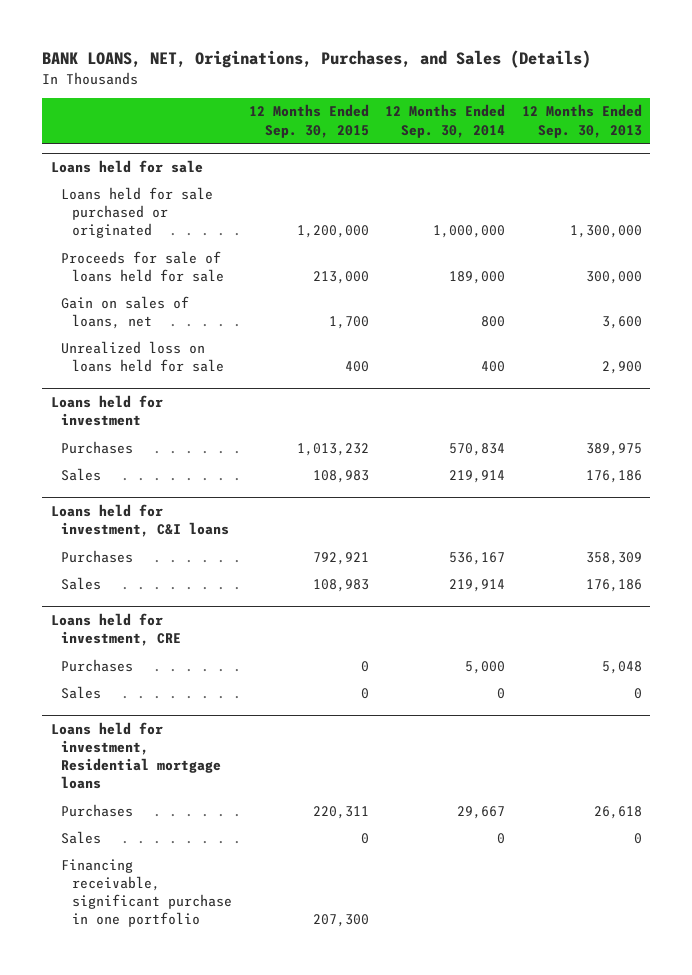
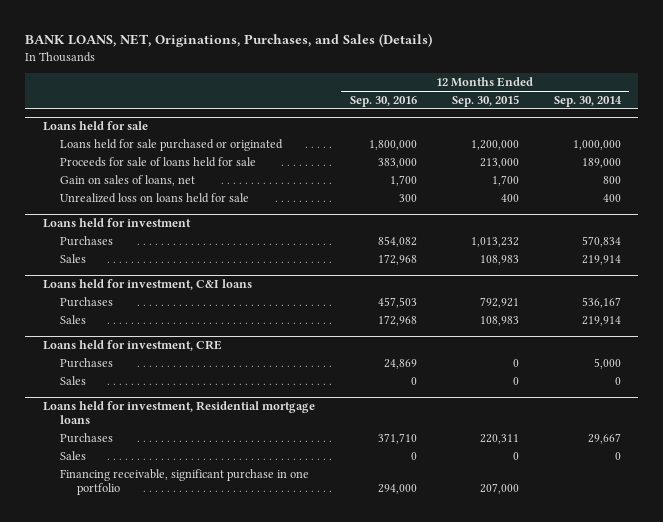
- | 12 Months Ended Sep. 30, 2015 | 12 Months Ended Sep. 30, 2014 | 12 Months Ended Sep. 30, 2013
+ | 12 Months Ended Sep. 30, 2016 | 12 Months Ended Sep. 30, 2015 | 12 Months Ended Sep. 30, 2014
@ Loans held for investment, Residential mortgage loans
- Financing receivable, significant purchase in one portfolio | 207,300 | |
+ Financing receivable, significant purchase in one portfolio | 294,000 | 207,000 |

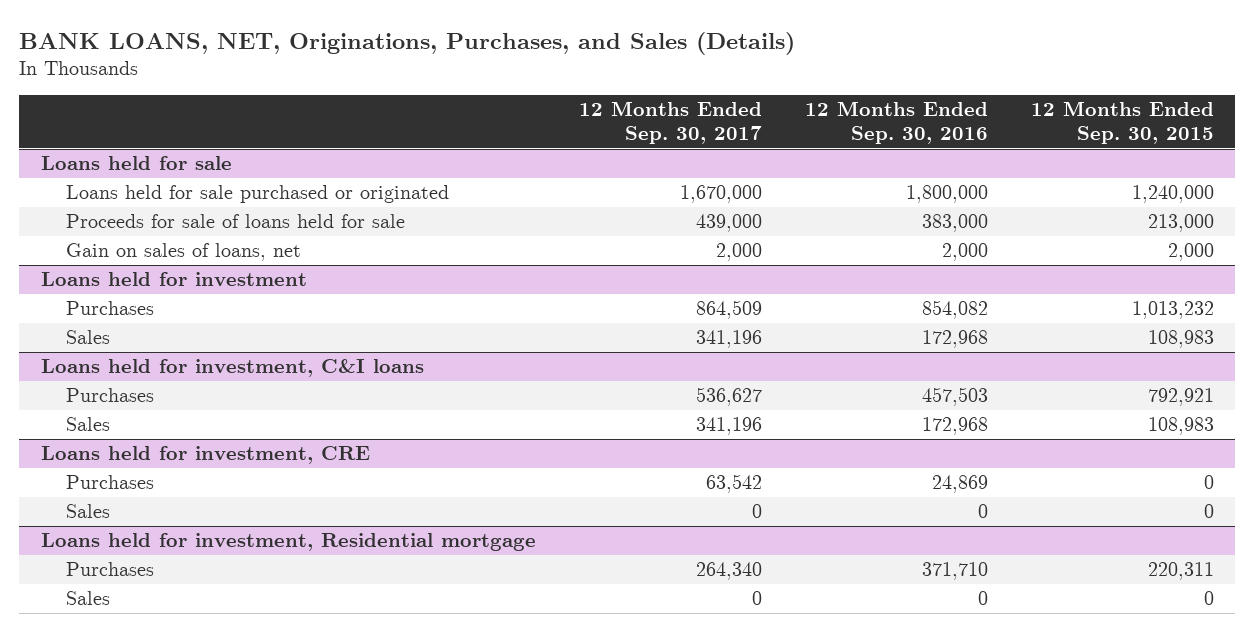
- | 12 Months Ended Sep. 30, 2016 | 12 Months Ended Sep. 30, 2015 | 12 Months Ended Sep. 30, 2014
+ | 12 Months Ended Sep. 30, 2017 | 12 Months Ended Sep. 30, 2016 | 12 Months Ended Sep. 30, 2015
@ Loans held for sale
- Loans held for sale purchased or originated | 1,800,000 | 1,200,000 | 1,000,000
+ Loans held for sale purchased or originated | 1,670,000 | 1,800,000 | 1,240,000
- Gain on sales of loans, net | 1,700 | 1,700 | 800
- Unrealized loss on loans held for sale | 300 | 400 | 400
+ Gain on sales of loans, net | 2,000 | 2,000 | 2,000
- Loans held for investment, Residential mortgage loans
+ Loans held for investment, Residential mortgage
- Financing receivable, significant purchase in one portfolio | 294,000 | 207,000 |

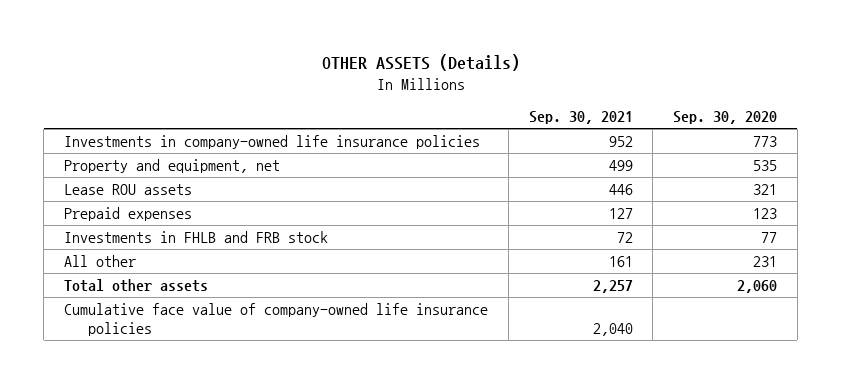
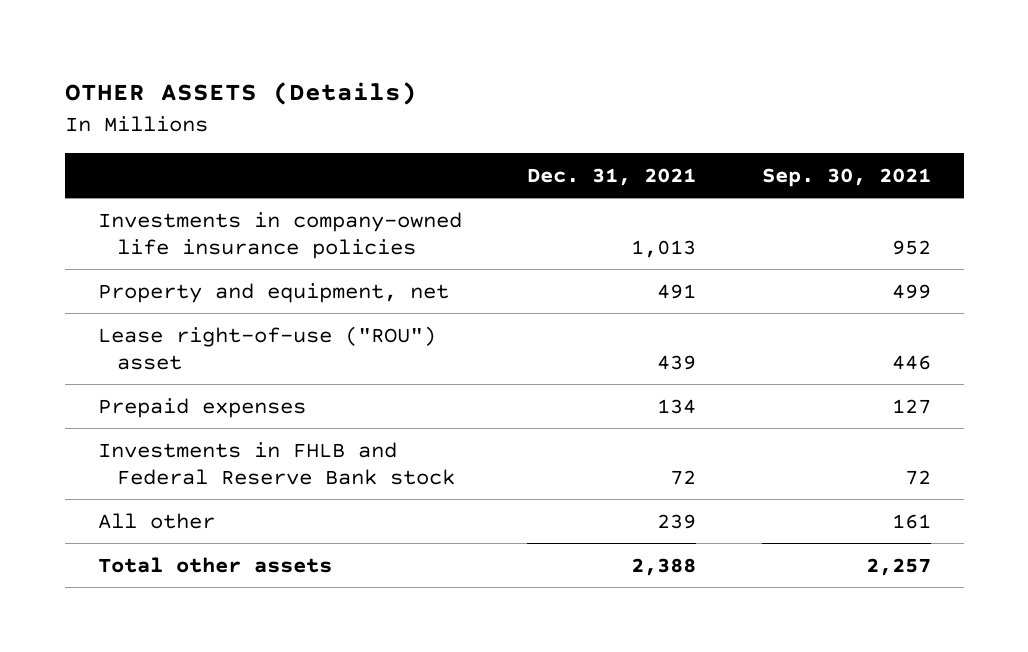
- | Sep. 30, 2021 | Sep. 30, 2020
+ | Dec. 31, 2021 | Sep. 30, 2021
- Lease ROU assets | 446 | 321
+ Lease right-of-use ("ROU") asset | 439 | 446
- Investments in FHLB and FRB stock | 72 | 77
+ Investments in FHLB and Federal Reserve Bank stock | 72 | 72
- Cumulative face value of company-owned life insurance policies | 2,040 |

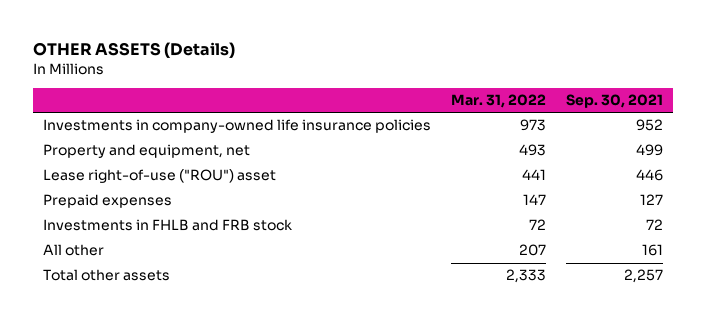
- | Dec. 31, 2021 | Sep. 30, 2021
+ | Mar. 31, 2022 | Sep. 30, 2021
- Investments in FHLB and Federal Reserve Bank stock | 72 | 72
+ Investments in FHLB and FRB stock | 72 | 72

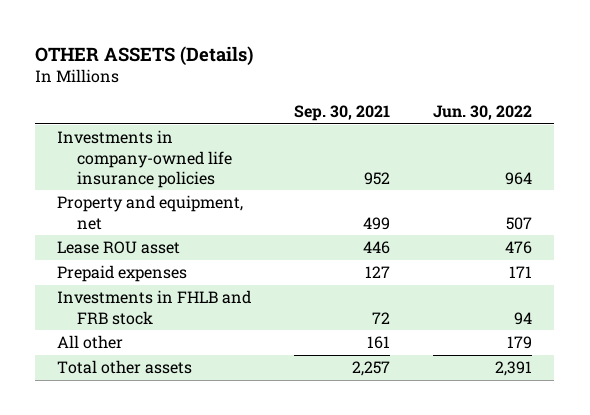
- | Mar. 31, 2022 | Sep. 30, 2021
+ | Sep. 30, 2021 | Jun. 30, 2022
- Lease right-of-use ("ROU") asset | 441 | 446
+ Lease ROU asset | 446 | 476

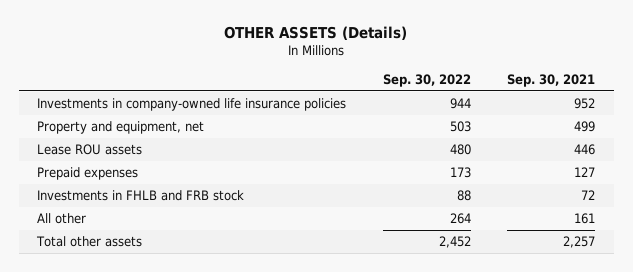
- | Sep. 30, 2021 | Jun. 30, 2022
+ | Sep. 30, 2022 | Sep. 30, 2021
- Lease ROU asset | 446 | 476
+ Lease ROU assets | 480 | 446

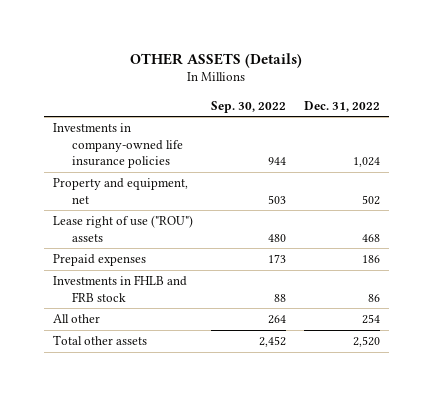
- | Sep. 30, 2022 | Sep. 30, 2021
+ | Sep. 30, 2022 | Dec. 31, 2022
- Lease ROU assets | 480 | 446
+ Lease right of use ("ROU") assets | 480 | 468

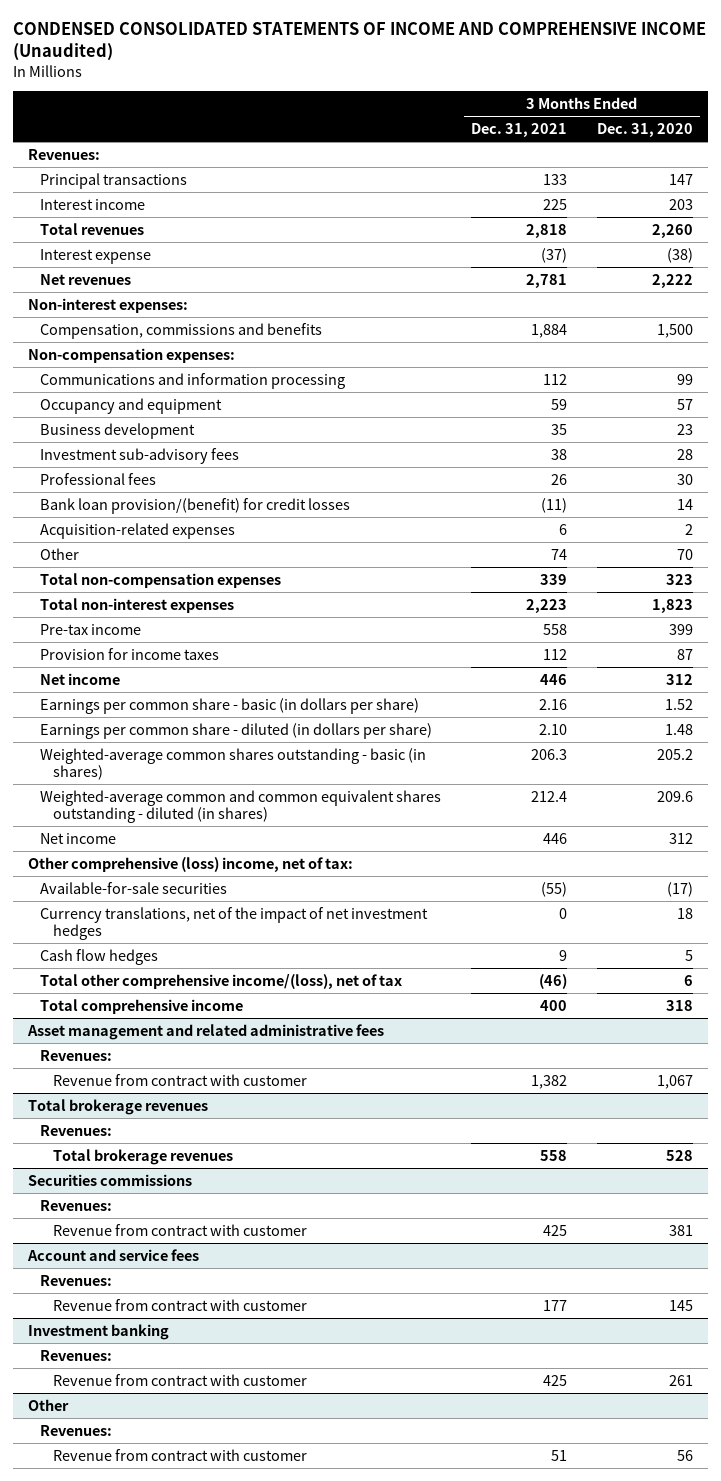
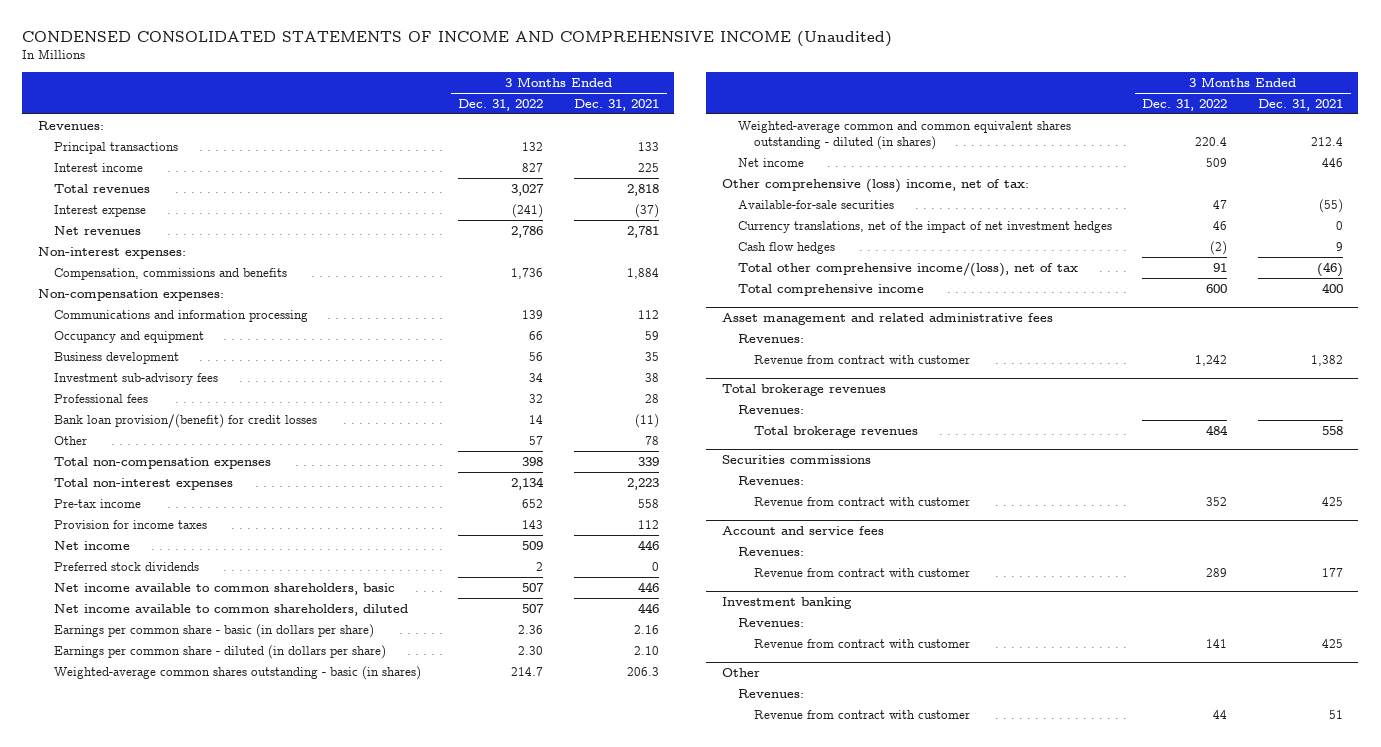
- | 3 Months Ended Dec. 31, 2021 | 3 Months Ended Dec. 31, 2020
+ | 3 Months Ended Dec. 31, 2022 | 3 Months Ended Dec. 31, 2021
- Professional fees | 26 | 30
+ Professional fees | 32 | 28
- Acquisition-related expenses | 6 | 2
- Other | 74 | 70
+ Other | 57 | 78
+ Preferred stock dividends | 2 | 0
+ Net income available to common shareholders, basic | 507 | 446
+ Net income available to common shareholders, diluted | 507 | 446

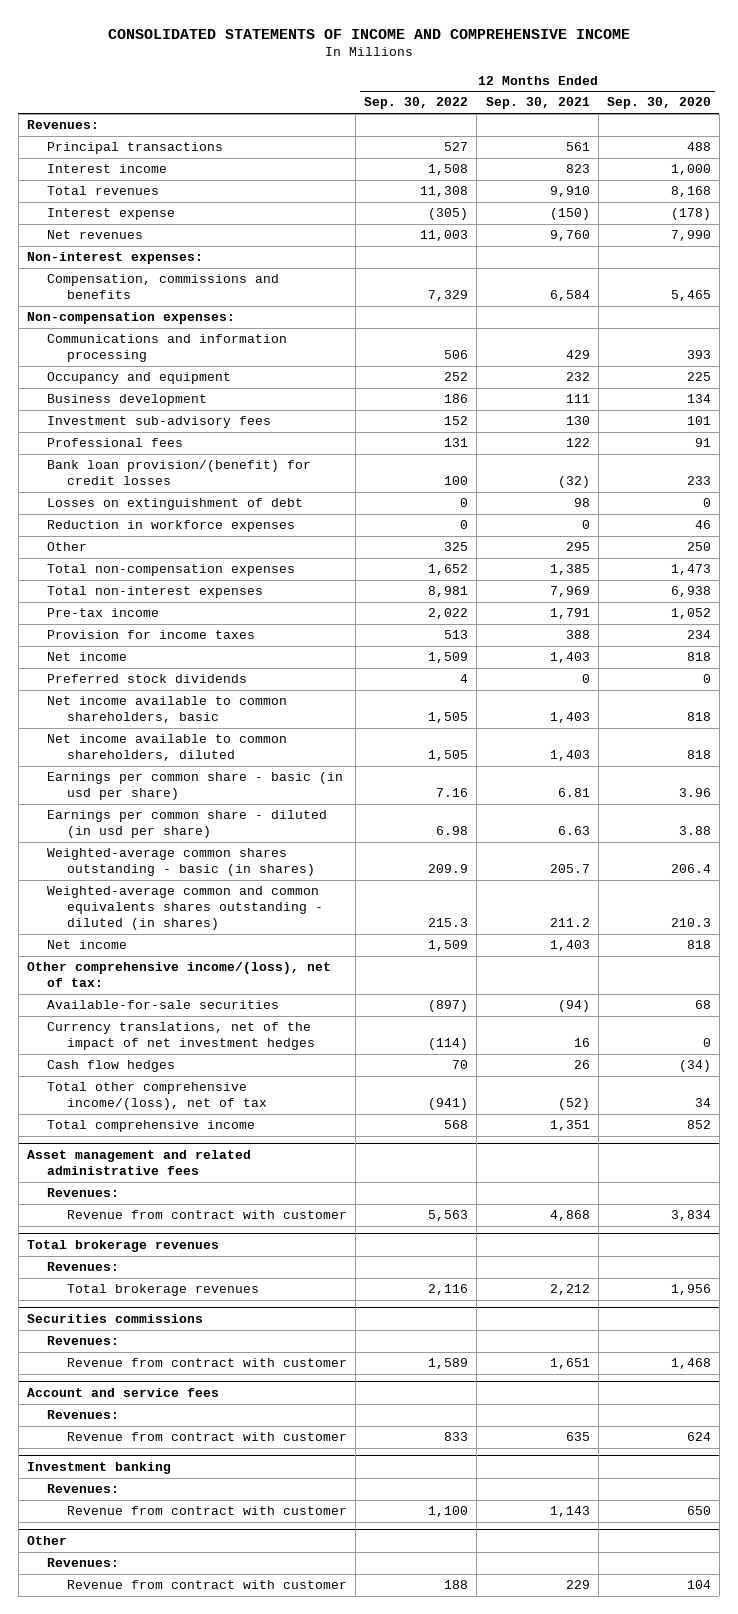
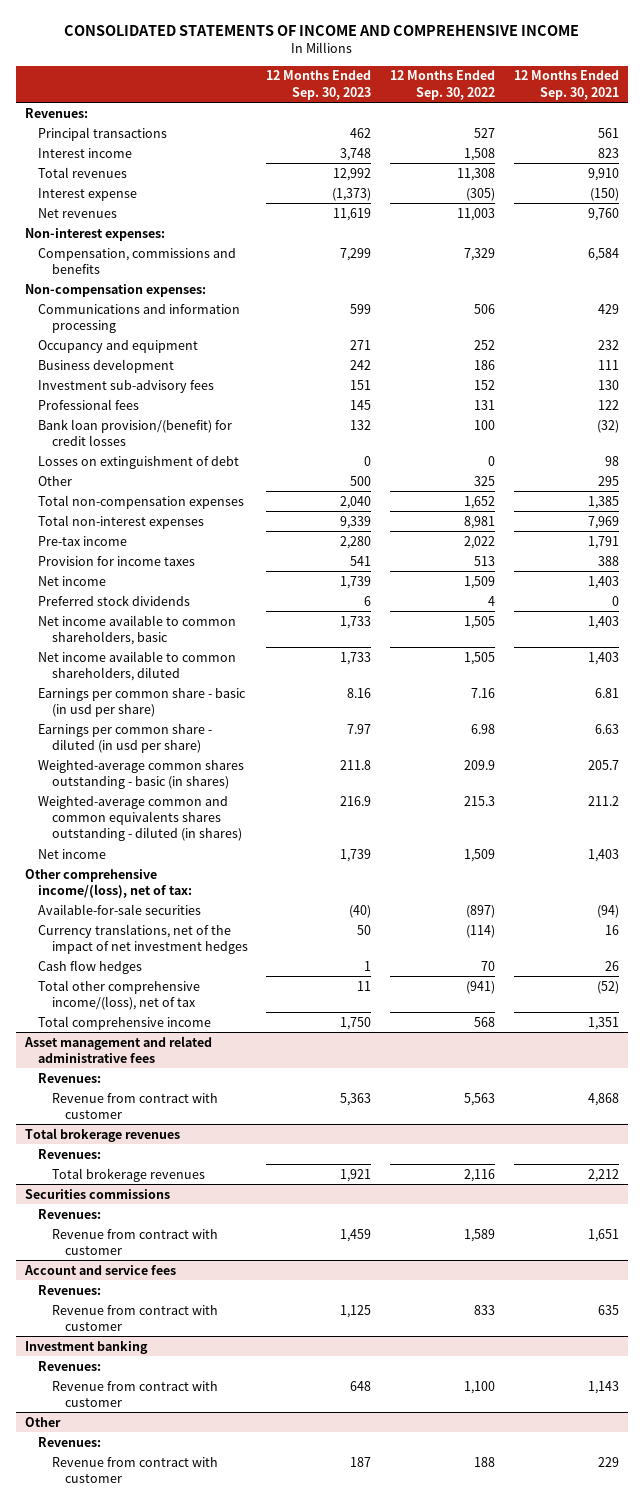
- | 12 Months Ended Sep. 30, 2022 | 12 Months Ended Sep. 30, 2021 | 12 Months Ended Sep. 30, 2020
+ | 12 Months Ended Sep. 30, 2023 | 12 Months Ended Sep. 30, 2022 | 12 Months Ended Sep. 30, 2021
- Reduction in workforce expenses | 0 | 0 | 46

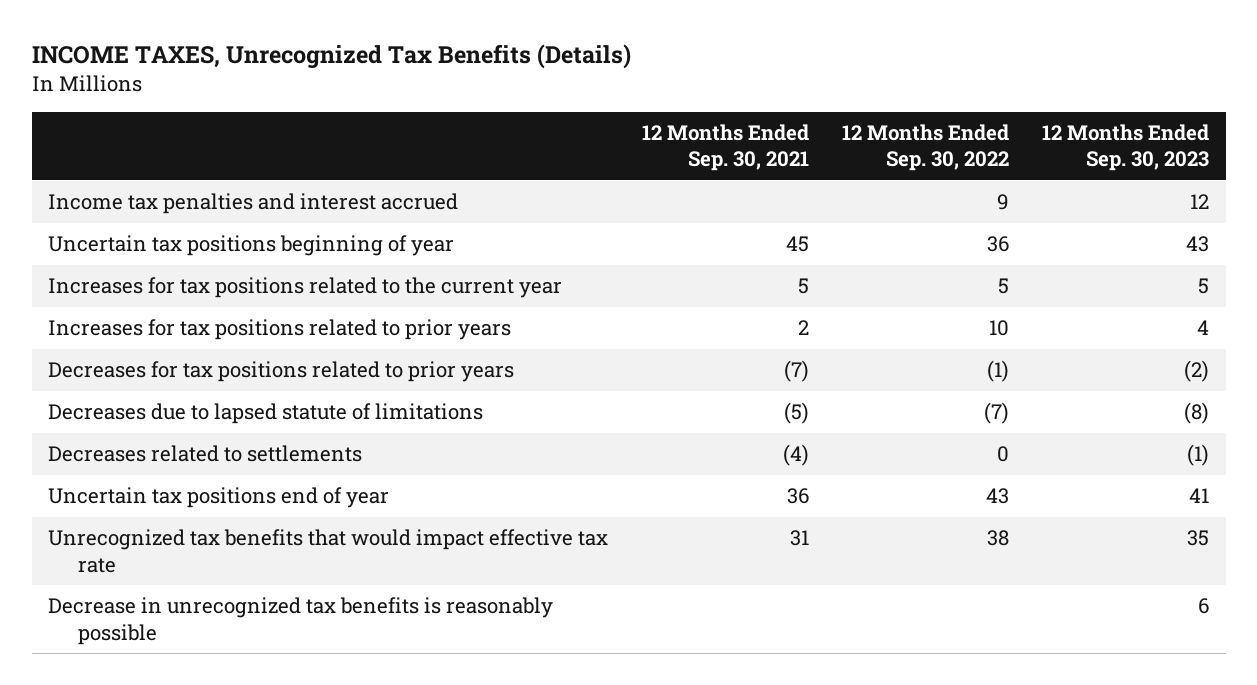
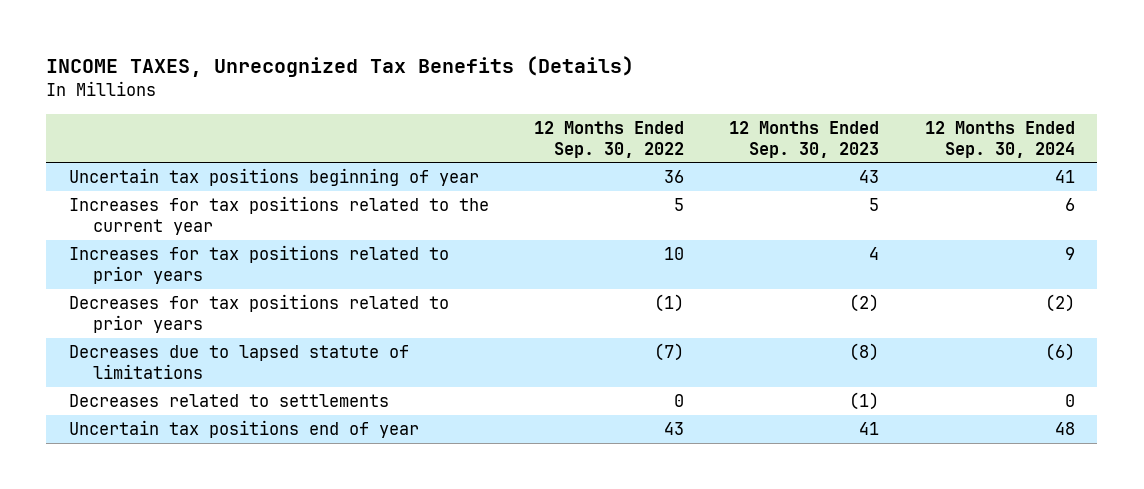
- | 12 Months Ended Sep. 30, 2021 | 12 Months Ended Sep. 30, 2022 | 12 Months Ended Sep. 30, 2023
+ | 12 Months Ended Sep. 30, 2022 | 12 Months Ended Sep. 30, 2023 | 12 Months Ended Sep. 30, 2024
- Income tax penalties and interest accrued | | 9 | 12
- Unrecognized tax benefits that would impact effective tax rate | 31 | 38 | 35
- Decrease in unrecognized tax benefits is reasonably possible | | | 6

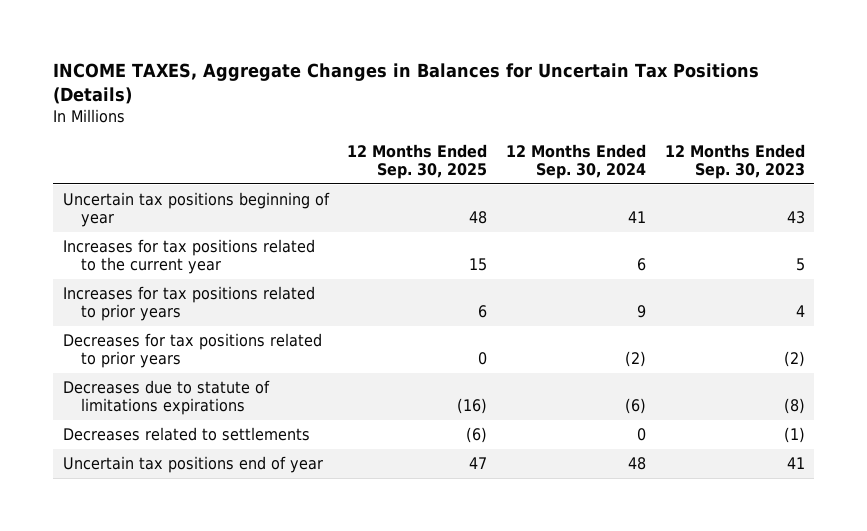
- INCOME TAXES, Unrecognized Tax Benefits (Details)
+ INCOME TAXES, Aggregate Changes in Balances for Uncertain Tax Positions (Details)
- | 12 Months Ended Sep. 30, 2022 | 12 Months Ended Sep. 30, 2023 | 12 Months Ended Sep. 30, 2024
+ | 12 Months Ended Sep. 30, 2025 | 12 Months Ended Sep. 30, 2024 | 12 Months Ended Sep. 30, 2023
- Decreases due to lapsed statute of limitations | (7) | (8) | (6)
+ Decreases due to statute of limitations expirations | (16) | (6) | (8)

